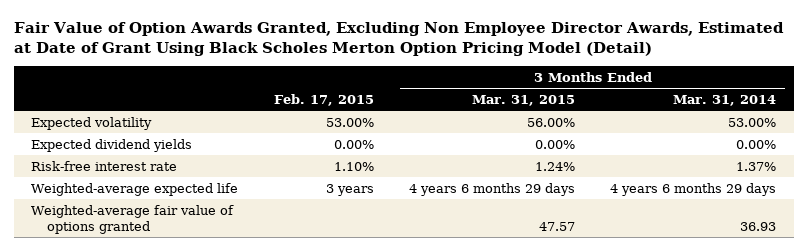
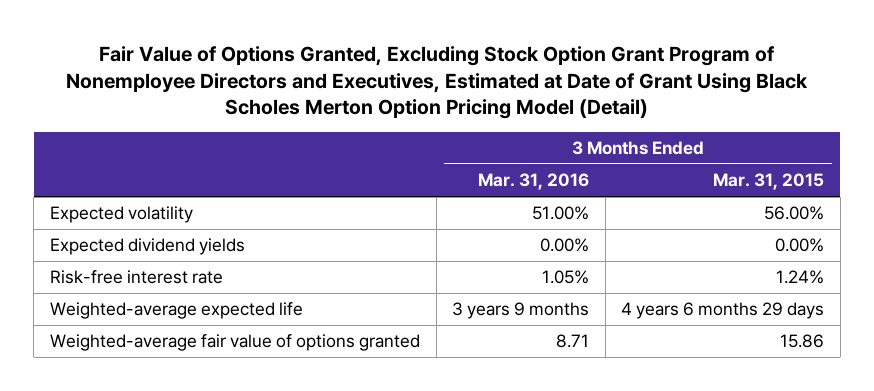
- Fair Value of Option Awards Granted, Excluding Non Employee Director Awards, Estimated at Date of Grant Using Black Scholes Merton Option Pricing Model (Detail)
+ Fair Value of Options Granted, Excluding Stock Option Grant Program of Nonemployee Directors and Executives, Estimated at Date of Grant Using Black Scholes Merton Option Pricing Model (Detail)
- | Feb. 17, 2015 | 3 Months Ended Mar. 31, 2015 | 3 Months Ended Mar. 31, 2014
+ | 3 Months Ended Mar. 31, 2016 | 3 Months Ended Mar. 31, 2015
- Weighted-average fair value of options granted | | 47.57 | 36.93
+ Weighted-average fair value of options granted | 8.71 | 15.86

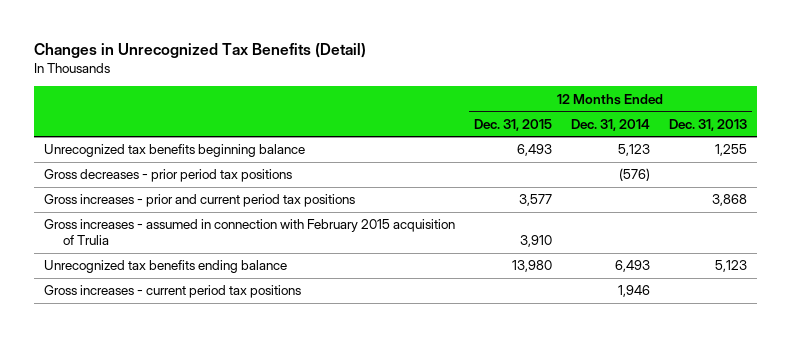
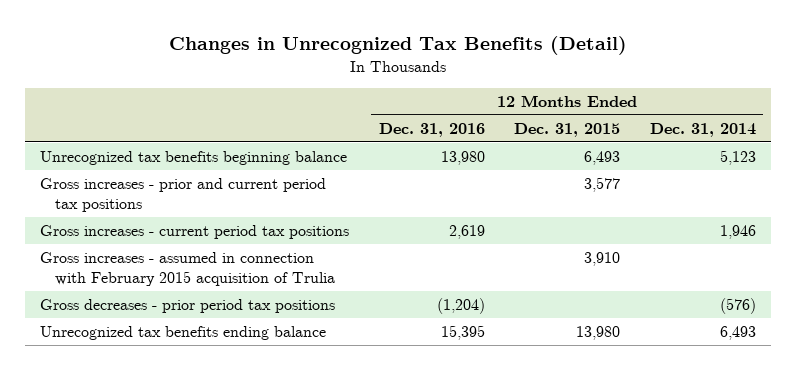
- | 12 Months Ended Dec. 31, 2015 | 12 Months Ended Dec. 31, 2014 | 12 Months Ended Dec. 31, 2013
+ | 12 Months Ended Dec. 31, 2016 | 12 Months Ended Dec. 31, 2015 | 12 Months Ended Dec. 31, 2014
moved up: Gross increases - current period tax positions | 2,619 | | 1,946
moved down: Gross decreases - prior period tax positions | (1,204) | | (576)

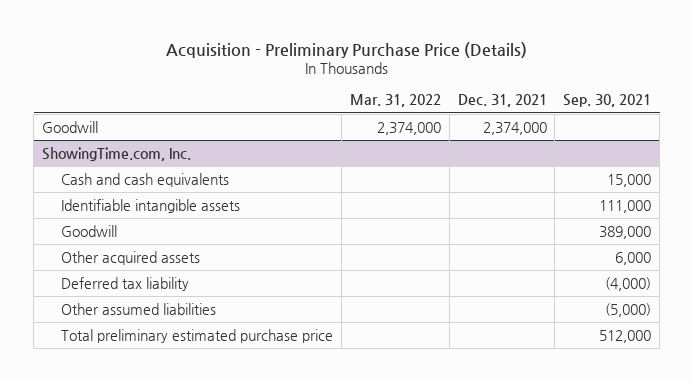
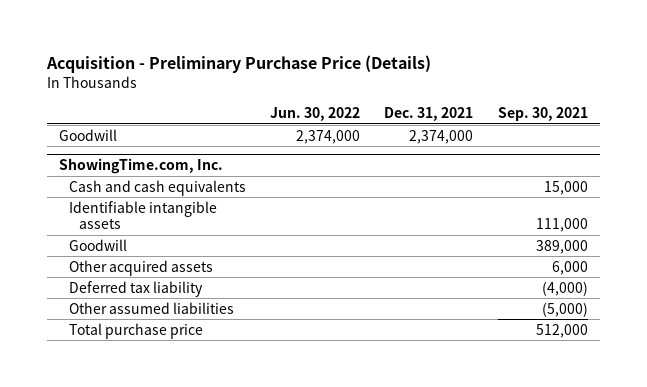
- | Mar. 31, 2022 | Dec. 31, 2021 | Sep. 30, 2021
+ | Jun. 30, 2022 | Dec. 31, 2021 | Sep. 30, 2021
@ ShowingTime.com, Inc.
- Total preliminary estimated purchase price | | | 512,000
+ Total purchase price | | | 512,000

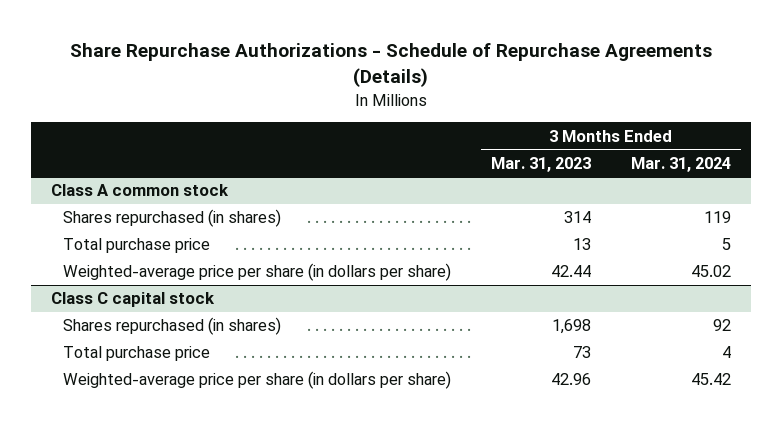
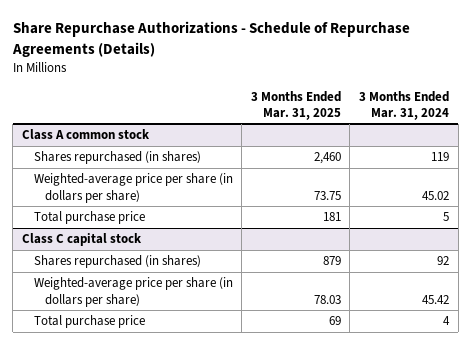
- | 3 Months Ended Mar. 31, 2023 | 3 Months Ended Mar. 31, 2024
+ | 3 Months Ended Mar. 31, 2025 | 3 Months Ended Mar. 31, 2024
@ Class A common stock
moved down: Total purchase price | 181 | 5
@ Class C capital stock
moved down: Total purchase price | 69 | 4

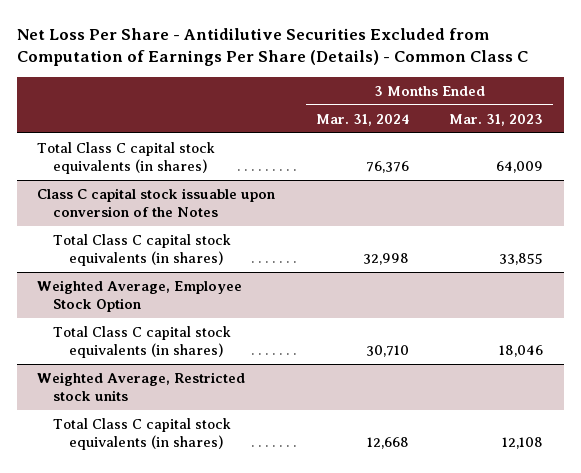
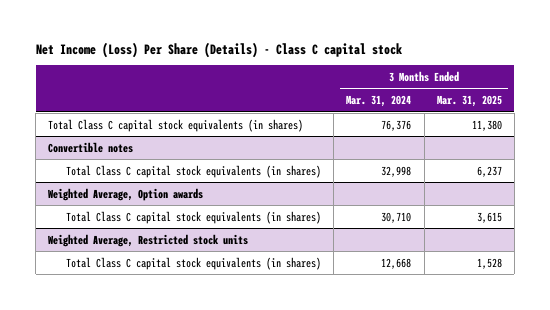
- Net Loss Per Share - Antidilutive Securities Excluded from Computation of Earnings Per Share (Details) - Common Class C
+ Net Income (Loss) Per Share (Details) - Class C capital stock
- | 3 Months Ended Mar. 31, 2024 | 3 Months Ended Mar. 31, 2023
+ | 3 Months Ended Mar. 31, 2024 | 3 Months Ended Mar. 31, 2025
- Class C capital stock issuable upon conversion of the Notes
+ Convertible notes
- Weighted Average, Employee Stock Option
+ Weighted Average, Option awards

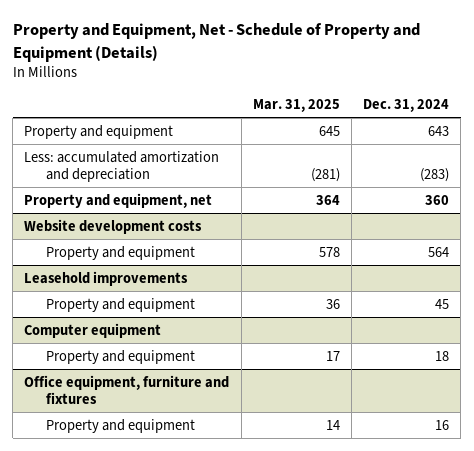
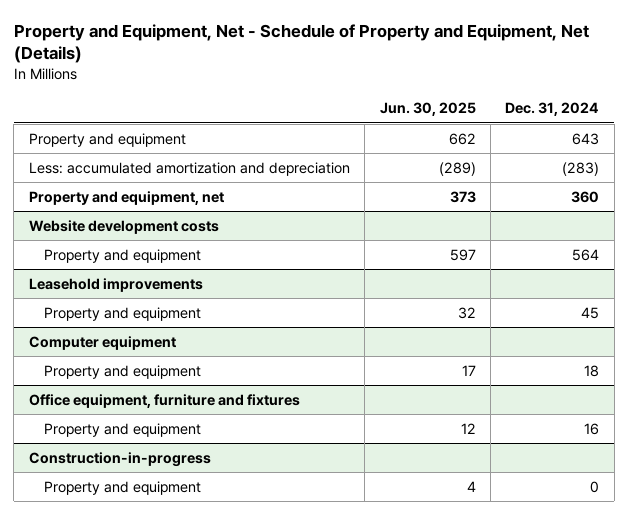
- Property and Equipment, Net - Schedule of Property and Equipment (Details)
+ Property and Equipment, Net - Schedule of Property and Equipment, Net (Details)
- | Mar. 31, 2025 | Dec. 31, 2024
+ | Jun. 30, 2025 | Dec. 31, 2024
+ Construction-in-progress
+ Property and equipment | 4 | 0

